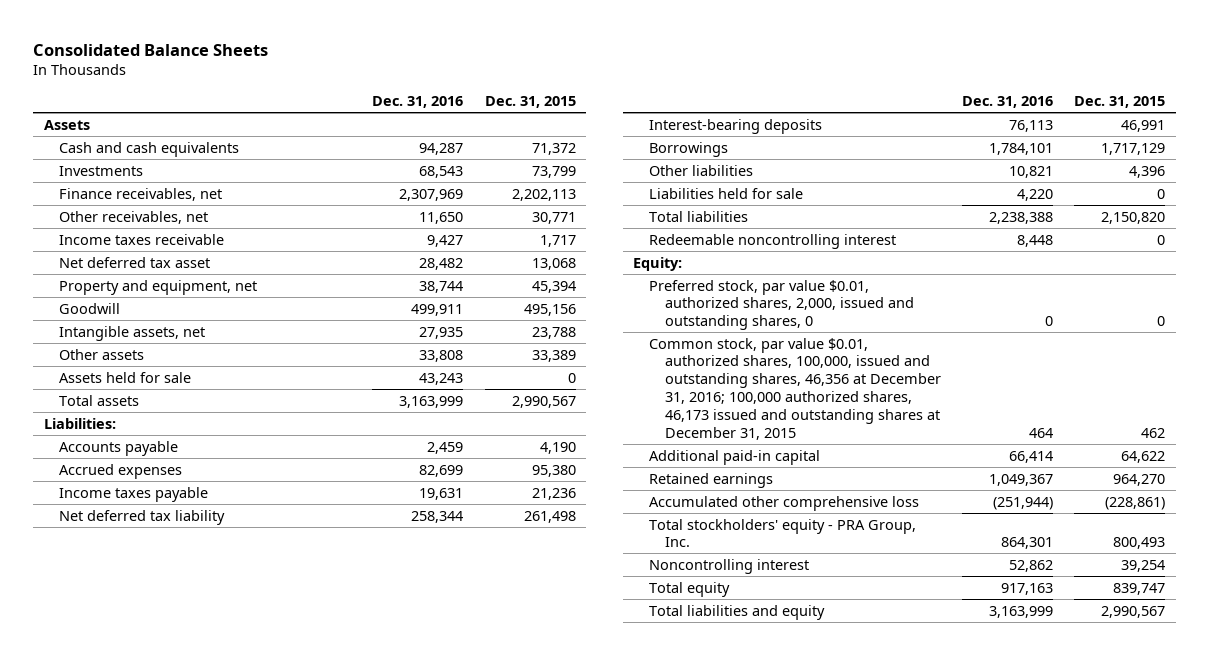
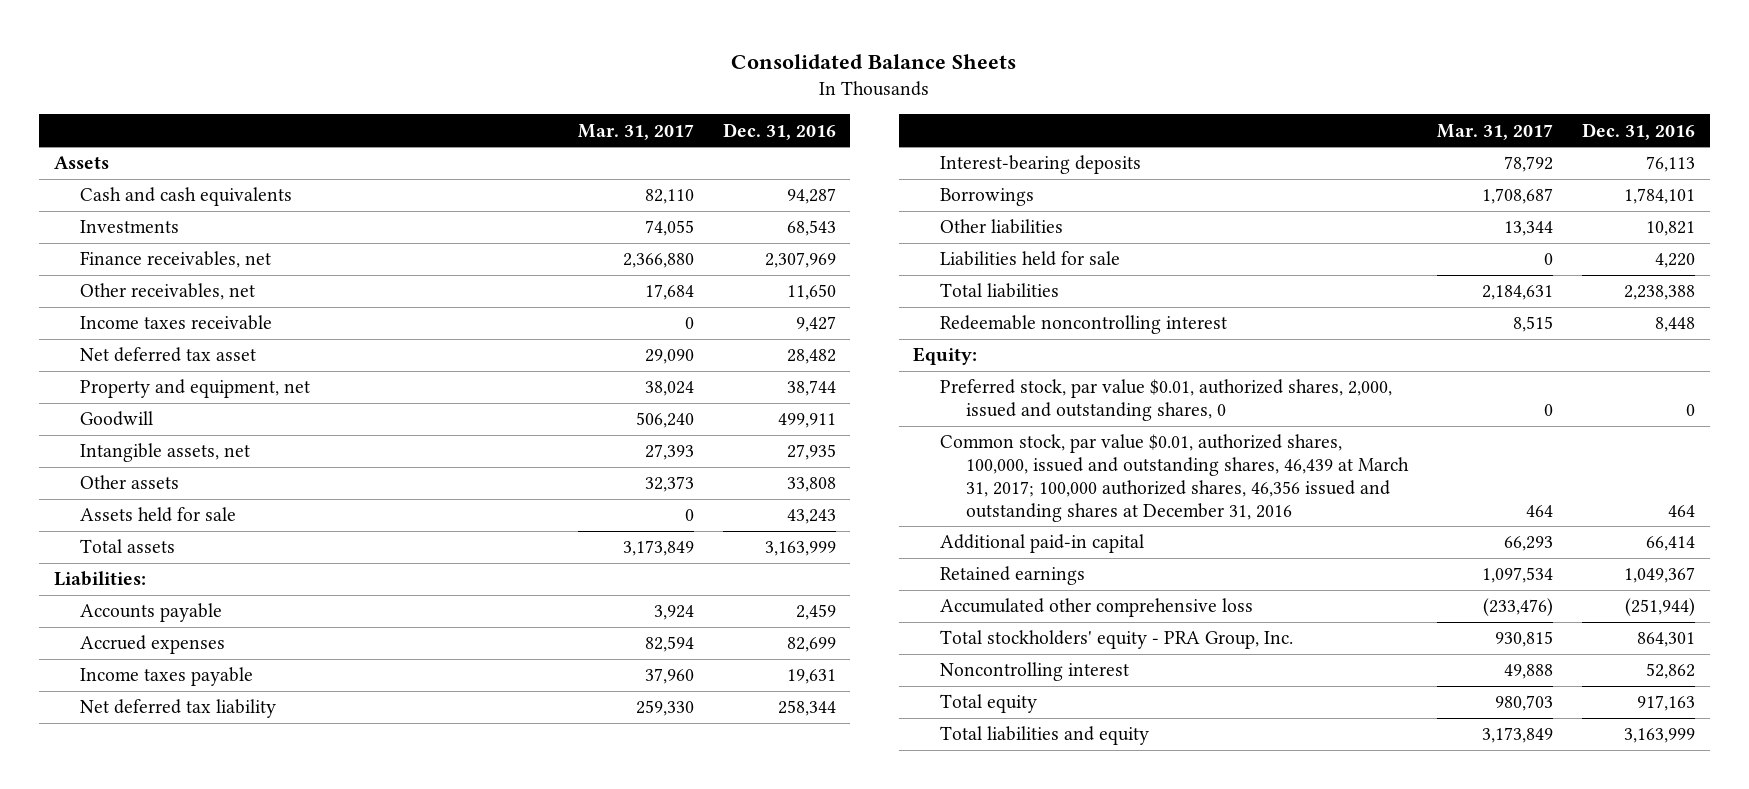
- | Dec. 31, 2016 | Dec. 31, 2015
+ | Mar. 31, 2017 | Dec. 31, 2016
- Common stock, par value $0.01, authorized shares, 100,000, issued and outstanding shares, 46,356 at December 31, 2016; 100,000 authorized shares, 46,173 issued and outstanding shares at December 31, 2015 | 464 | 462
+ Common stock, par value $0.01, authorized shares, 100,000, issued and outstanding shares, 46,439 at March 31, 2017; 100,000 authorized shares, 46,356 issued and outstanding shares at December 31, 2016 | 464 | 464

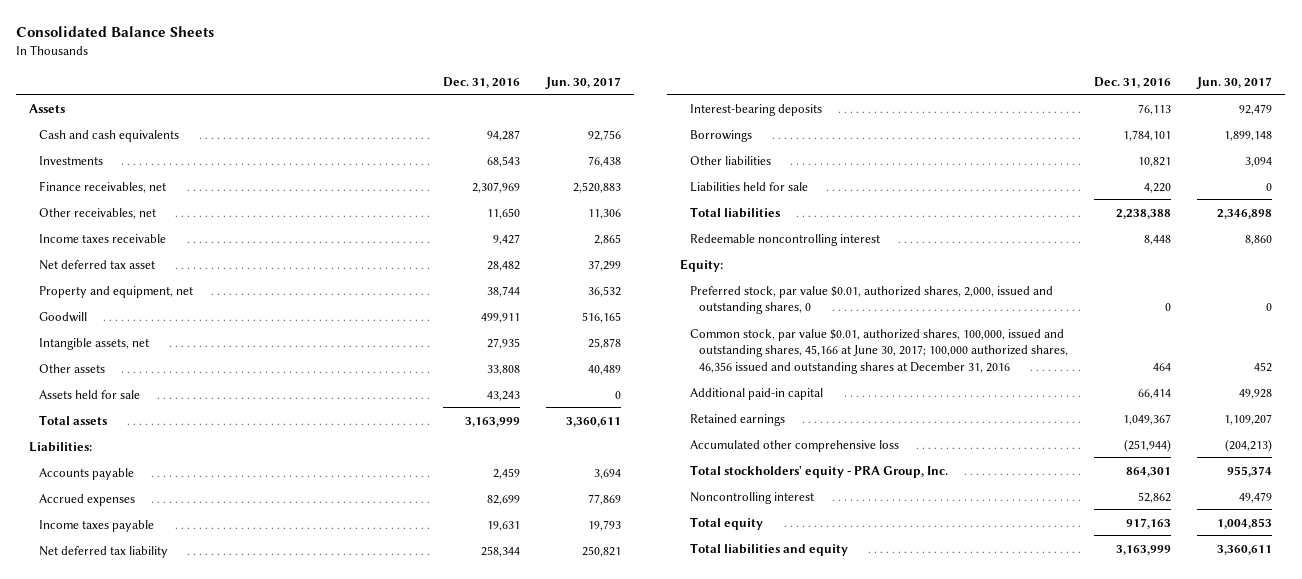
- | Mar. 31, 2017 | Dec. 31, 2016
+ | Dec. 31, 2016 | Jun. 30, 2017
- Common stock, par value $0.01, authorized shares, 100,000, issued and outstanding shares, 46,439 at March 31, 2017; 100,000 authorized shares, 46,356 issued and outstanding shares at December 31, 2016 | 464 | 464
+ Common stock, par value $0.01, authorized shares, 100,000, issued and outstanding shares, 45,166 at June 30, 2017; 100,000 authorized shares, 46,356 issued and outstanding shares at December 31, 2016 | 464 | 452

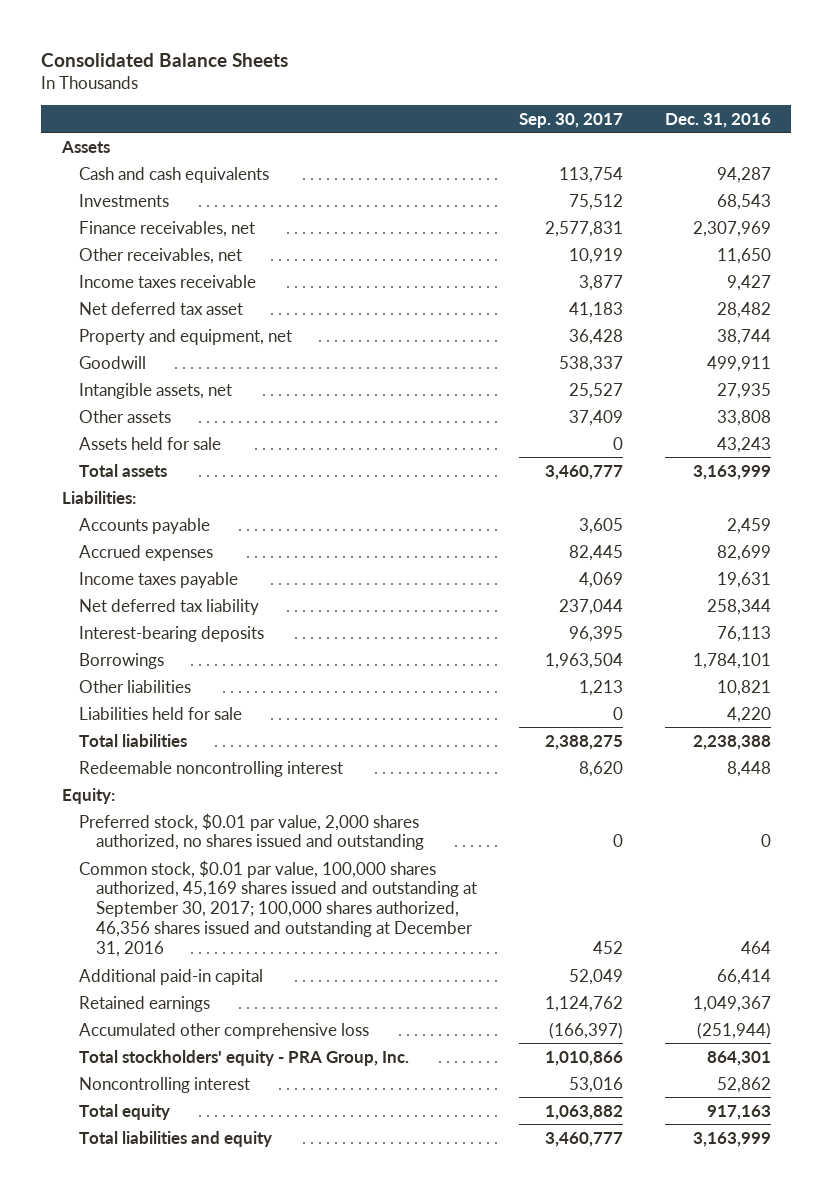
- | Dec. 31, 2016 | Jun. 30, 2017
+ | Sep. 30, 2017 | Dec. 31, 2016
- Preferred stock, par value $0.01, authorized shares, 2,000, issued and outstanding shares, 0 | 0 | 0
- Common stock, par value $0.01, authorized shares, 100,000, issued and outstanding shares, 45,166 at June 30, 2017; 100,000 authorized shares, 46,356 issued and outstanding shares at December 31, 2016 | 464 | 452
+ Preferred stock, $0.01 par value, 2,000 shares authorized, no shares issued and outstanding | 0 | 0
+ Common stock, $0.01 par value, 100,000 shares authorized, 45,169 shares issued and outstanding at September 30, 2017; 100,000 shares authorized, 46,356 shares issued and outstanding at December 31, 2016 | 452 | 464

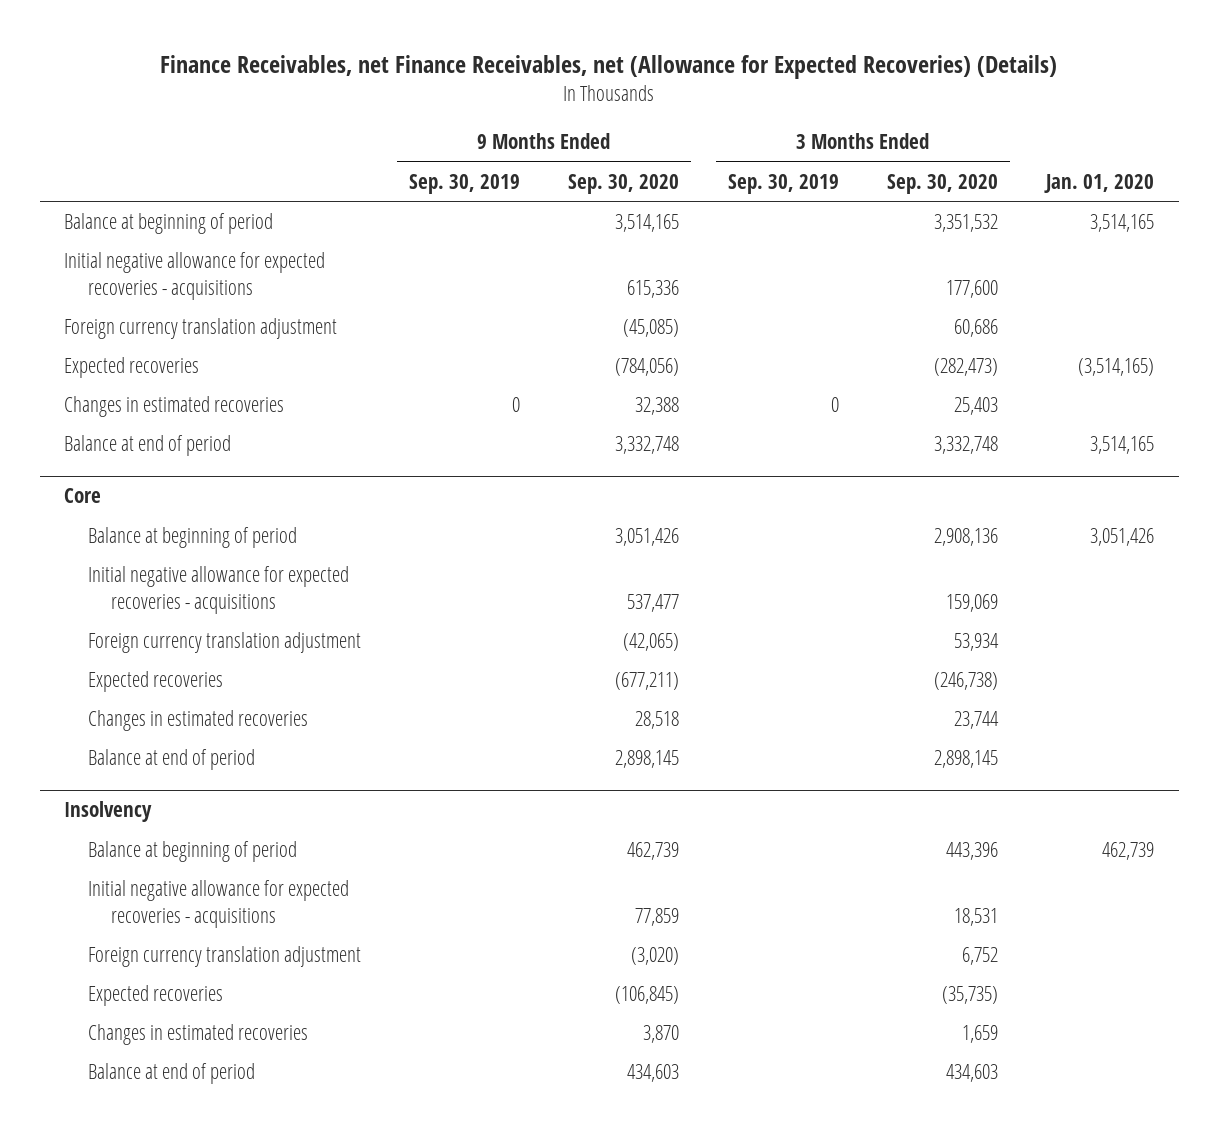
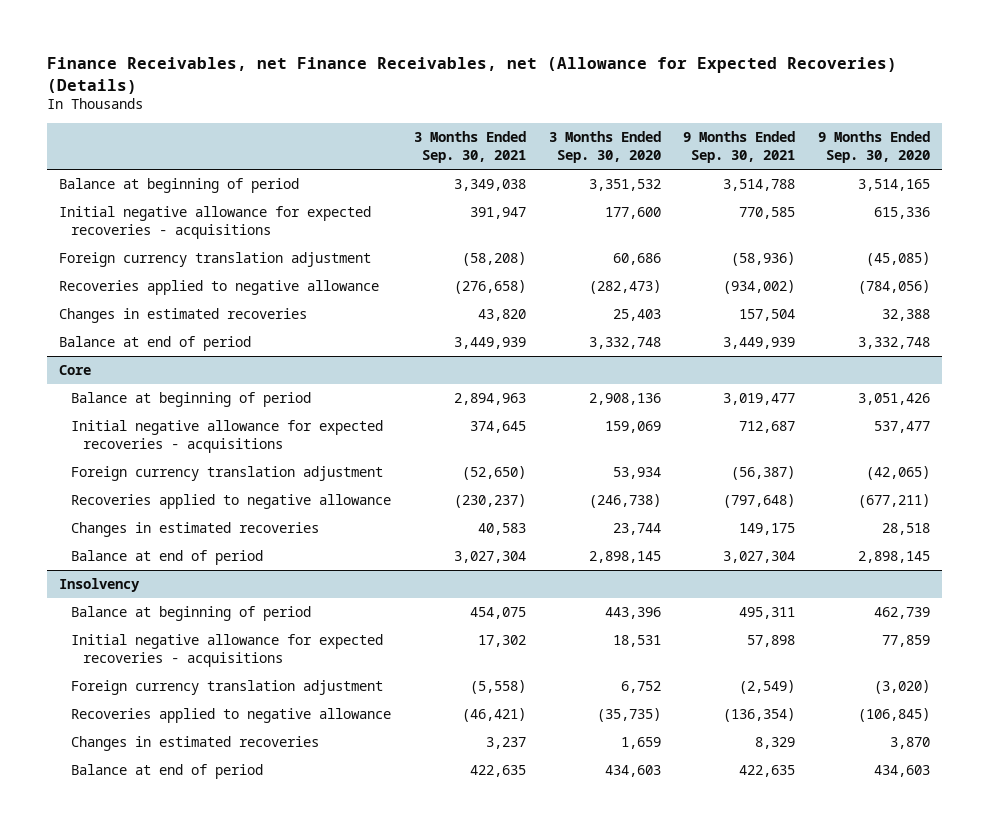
- | 9 Months Ended Sep. 30, 2019 | 9 Months Ended Sep. 30, 2020 | 3 Months Ended Sep. 30, 2019 | 3 Months Ended Sep. 30, 2020 | Jan. 01, 2020
+ | 3 Months Ended Sep. 30, 2021 | 3 Months Ended Sep. 30, 2020 | 9 Months Ended Sep. 30, 2021 | 9 Months Ended Sep. 30, 2020
- Expected recoveries | | (784,056) | | (282,473) | (3,514,165)
+ Recoveries applied to negative allowance | (276,658) | (282,473) | (934,002) | (784,056)
@ Core
- Expected recoveries | | (677,211) | | (246,738) |
+ Recoveries applied to negative allowance | (230,237) | (246,738) | (797,648) | (677,211)
@ Insolvency
- Expected recoveries | | (106,845) | | (35,735) |
+ Recoveries applied to negative allowance | (46,421) | (35,735) | (136,354) | (106,845)

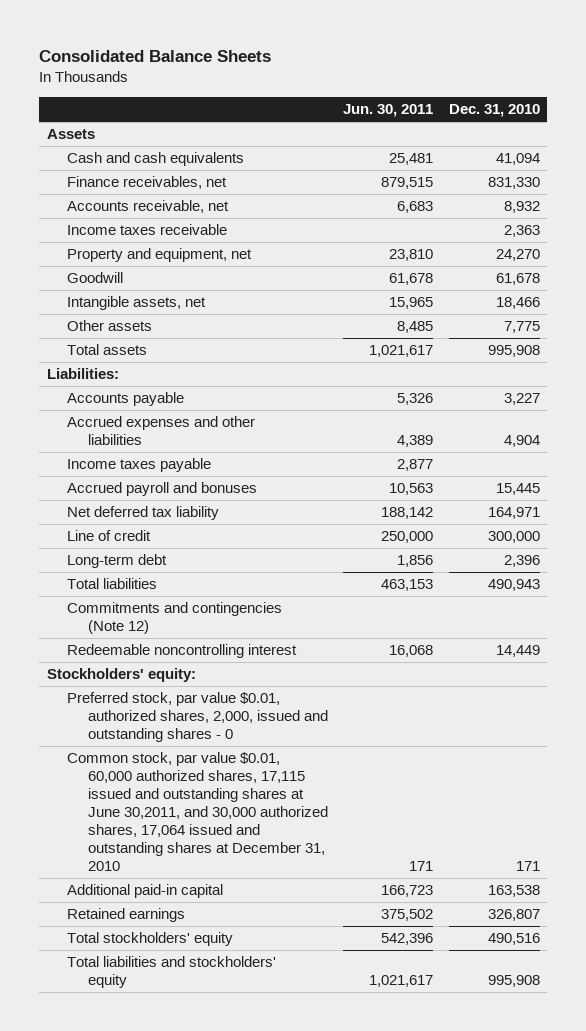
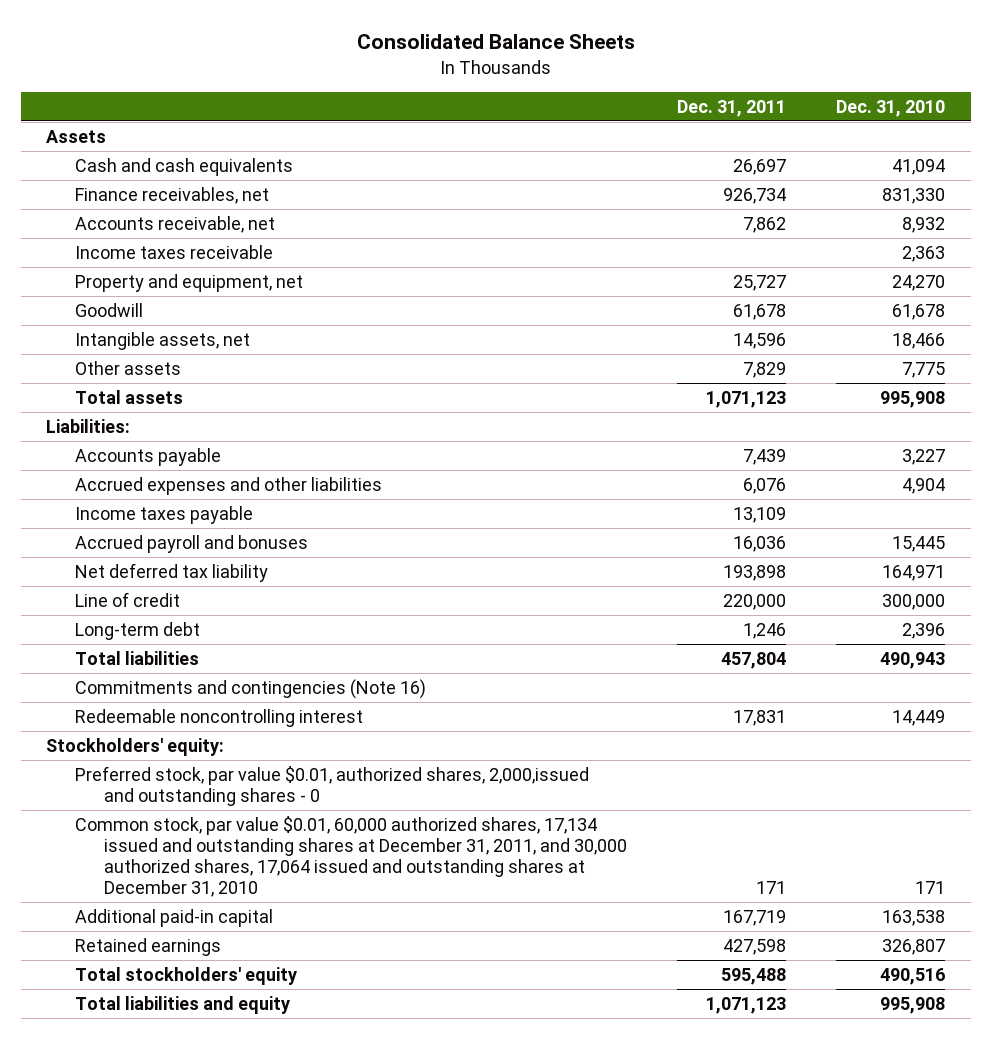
- | Jun. 30, 2011 | Dec. 31, 2010
+ | Dec. 31, 2011 | Dec. 31, 2010
- Commitments and contingencies (Note 12)
+ Commitments and contingencies (Note 16)
- Preferred stock, par value $0.01, authorized shares, 2,000, issued and outstanding shares - 0
- Common stock, par value $0.01, 60,000 authorized shares, 17,115 issued and outstanding shares at June 30,2011, and 30,000 authorized shares, 17,064 issued and outstanding shares at December 31, 2010 | 171 | 171
+ Preferred stock, par value $0.01, authorized shares, 2,000,issued and outstanding shares - 0
+ Common stock, par value $0.01, 60,000 authorized shares, 17,134 issued and outstanding shares at December 31, 2011, and 30,000 authorized shares, 17,064 issued and outstanding shares at December 31, 2010 | 171 | 171
- Total liabilities and stockholders' equity | 1,021,617 | 995,908
+ Total liabilities and equity | 1,071,123 | 995,908

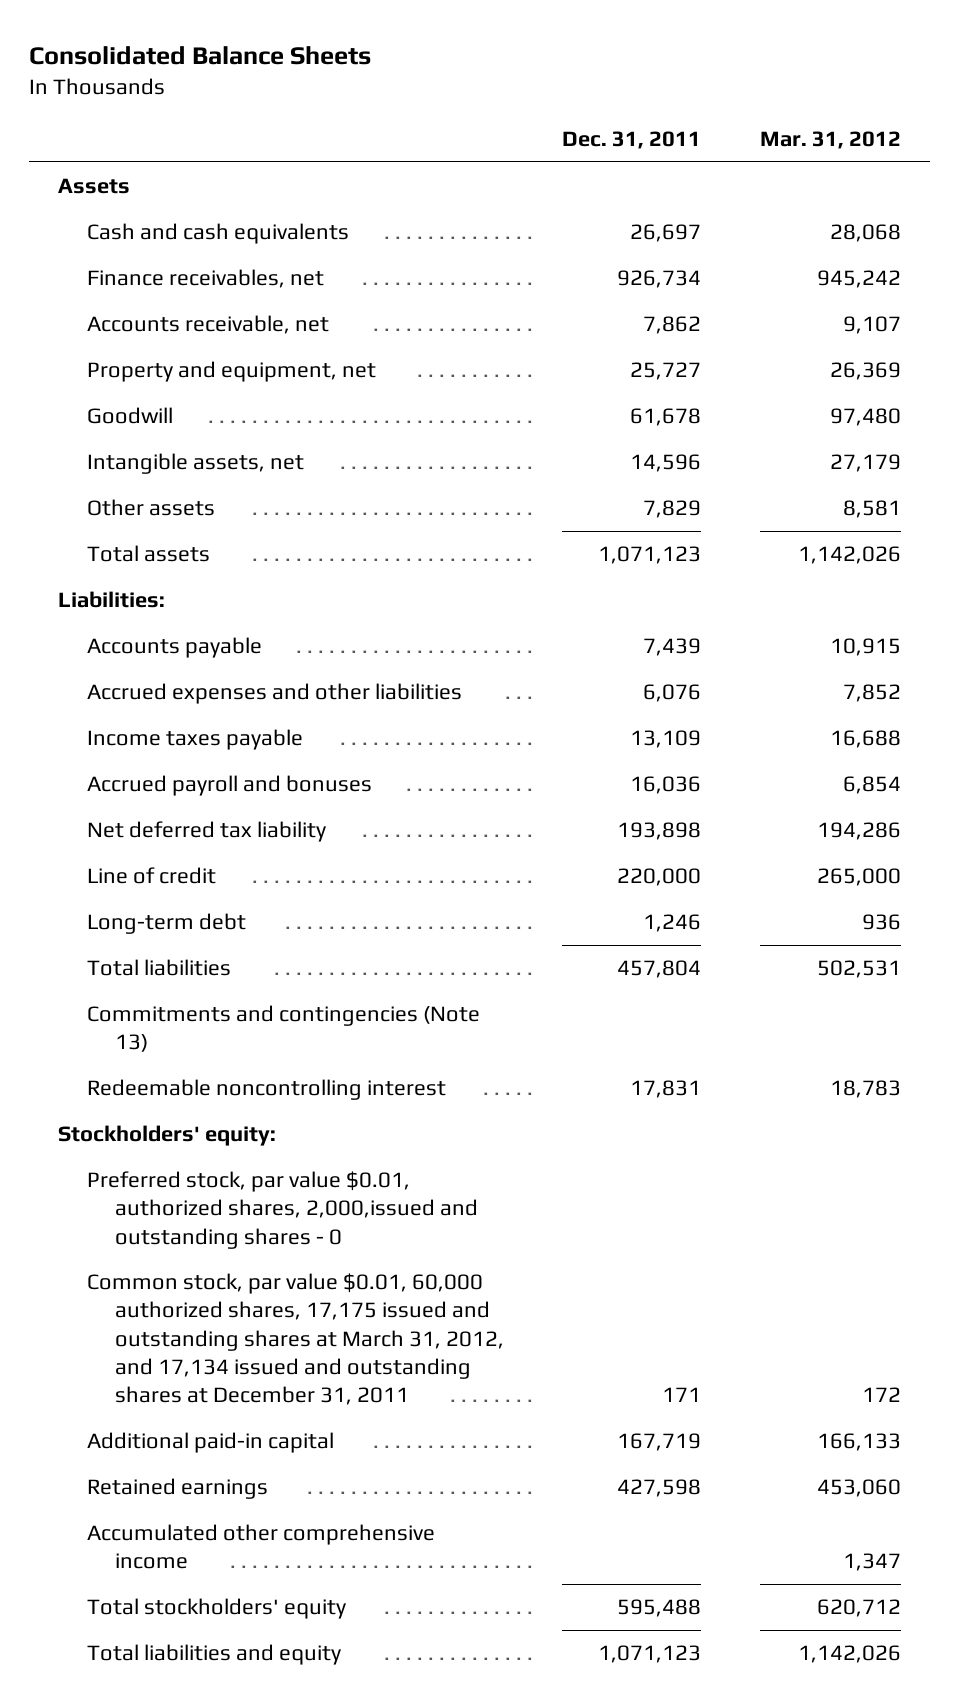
- | Dec. 31, 2011 | Dec. 31, 2010
+ | Dec. 31, 2011 | Mar. 31, 2012
- Income taxes receivable | | 2,363
- Commitments and contingencies (Note 16)
+ Commitments and contingencies (Note 13)
- Common stock, par value $0.01, 60,000 authorized shares, 17,134 issued and outstanding shares at December 31, 2011, and 30,000 authorized shares, 17,064 issued and outstanding shares at December 31, 2010 | 171 | 171
+ Common stock, par value $0.01, 60,000 authorized shares, 17,175 issued and outstanding shares at March 31, 2012, and 17,134 issued and outstanding shares at December 31, 2011 | 171 | 172
+ Accumulated other comprehensive income | | 1,347

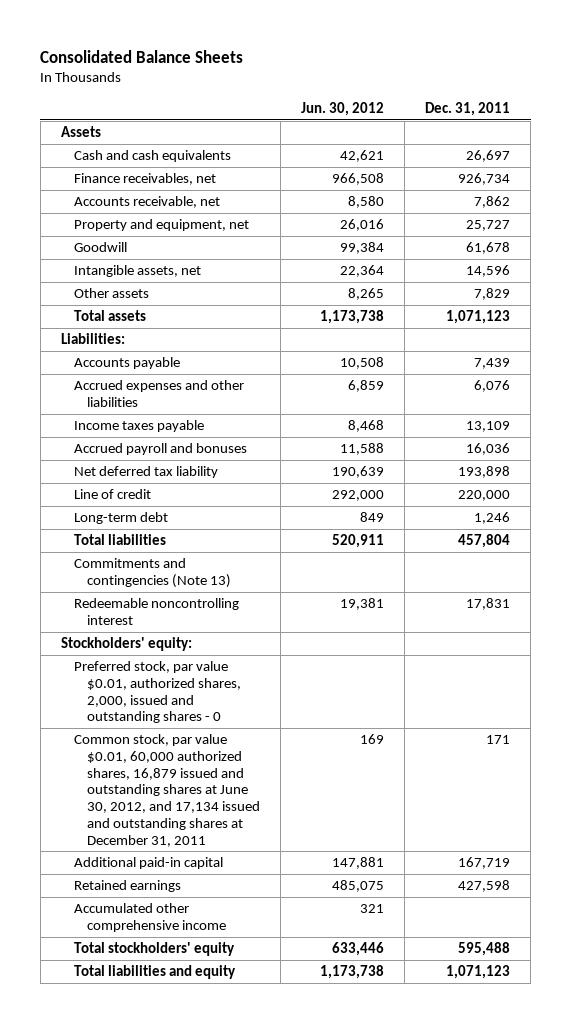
- | Dec. 31, 2011 | Mar. 31, 2012
+ | Jun. 30, 2012 | Dec. 31, 2011
- Preferred stock, par value $0.01, authorized shares, 2,000,issued and outstanding shares - 0
- Common stock, par value $0.01, 60,000 authorized shares, 17,175 issued and outstanding shares at March 31, 2012, and 17,134 issued and outstanding shares at December 31, 2011 | 171 | 172
+ Preferred stock, par value $0.01, authorized shares, 2,000, issued and outstanding shares - 0
+ Common stock, par value $0.01, 60,000 authorized shares, 16,879 issued and outstanding shares at June 30, 2012, and 17,134 issued and outstanding shares at December 31, 2011 | 169 | 171

